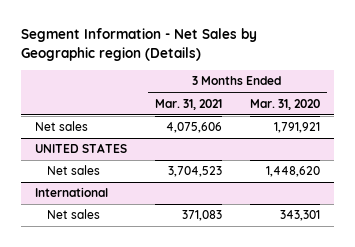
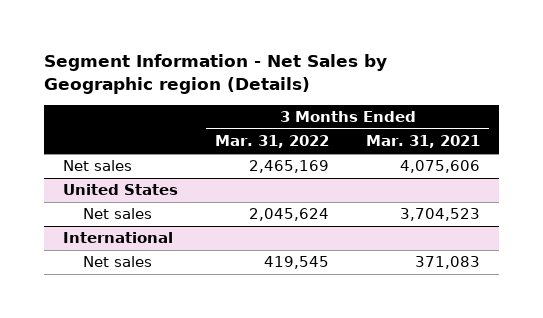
- | 3 Months Ended Mar. 31, 2021 | 3 Months Ended Mar. 31, 2020
+ | 3 Months Ended Mar. 31, 2022 | 3 Months Ended Mar. 31, 2021
- UNITED STATES
+ United States

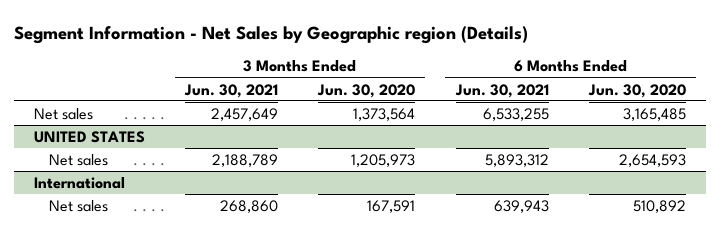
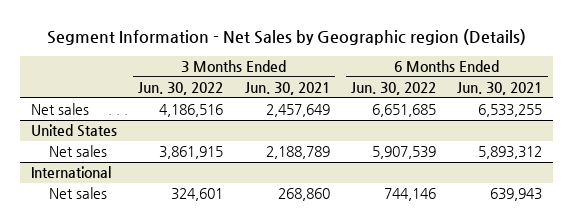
- | 3 Months Ended Jun. 30, 2021 | 3 Months Ended Jun. 30, 2020 | 6 Months Ended Jun. 30, 2021 | 6 Months Ended Jun. 30, 2020
+ | 3 Months Ended Jun. 30, 2022 | 3 Months Ended Jun. 30, 2021 | 6 Months Ended Jun. 30, 2022 | 6 Months Ended Jun. 30, 2021
- UNITED STATES
+ United States

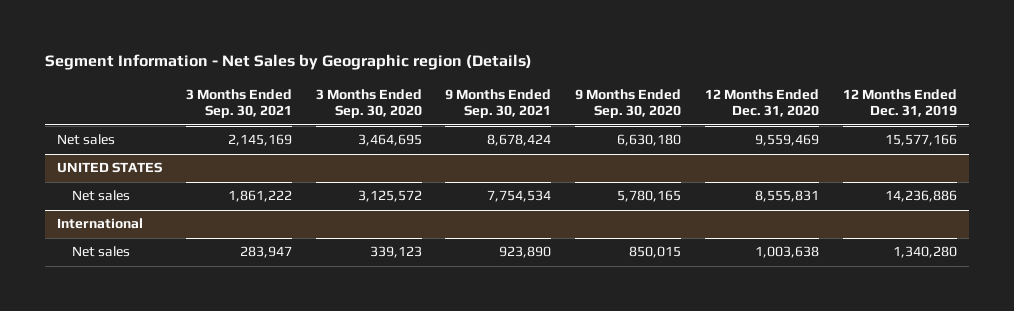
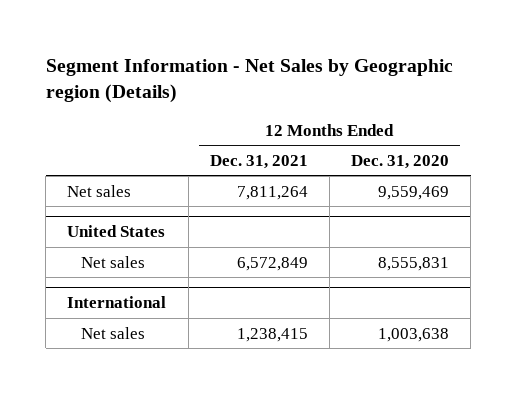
- | 3 Months Ended Sep. 30, 2021 | 3 Months Ended Sep. 30, 2020 | 9 Months Ended Sep. 30, 2021 | 9 Months Ended Sep. 30, 2020 | 12 Months Ended Dec. 31, 2020 | 12 Months Ended Dec. 31, 2019
+ | 12 Months Ended Dec. 31, 2021 | 12 Months Ended Dec. 31, 2020
- UNITED STATES
+ United States

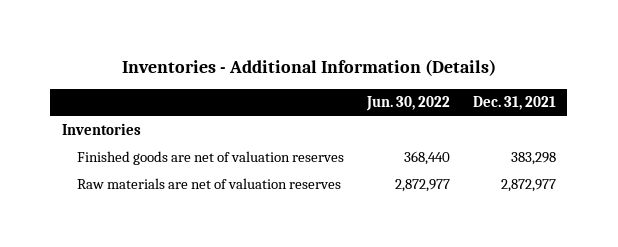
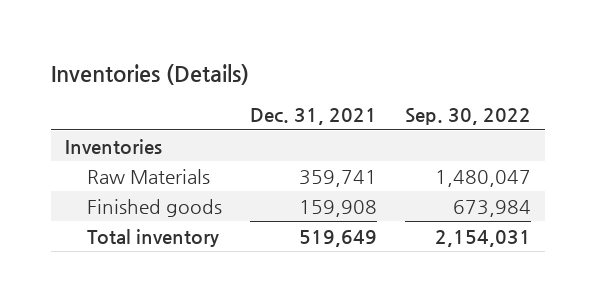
- Inventories - Additional Information (Details)
+ Inventories (Details)
- | Jun. 30, 2022 | Dec. 31, 2021
+ | Dec. 31, 2021 | Sep. 30, 2022
- Finished goods are net of valuation reserves | 368,440 | 383,298
- Raw materials are net of valuation reserves | 2,872,977 | 2,872,977
+ Raw Materials | 359,741 | 1,480,047
+ Finished goods | 159,908 | 673,984
+ Total inventory | 519,649 | 2,154,031

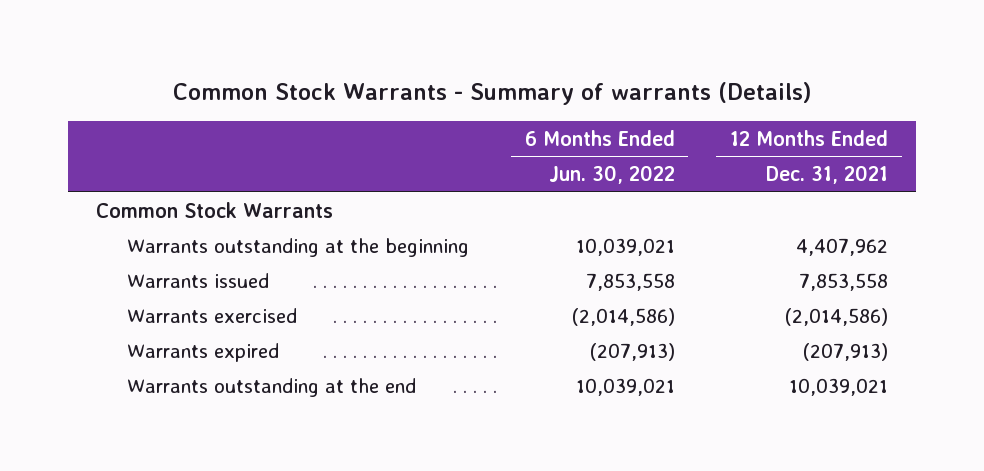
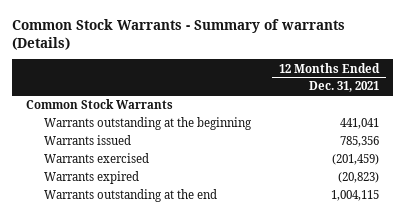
- | 6 Months Ended Jun. 30, 2022 | 12 Months Ended Dec. 31, 2021
+ | 12 Months Ended Dec. 31, 2021
- Warrants outstanding at the beginning | 10,039,021 | 4,407,962
- Warrants issued | 7,853,558 | 7,853,558
- Warrants exercised | (2,014,586) | (2,014,586)
- Warrants expired | (207,913) | (207,913)
- Warrants outstanding at the end | 10,039,021 | 10,039,021
+ Warrants outstanding at the beginning | 441,041
+ Warrants issued | 785,356
+ Warrants exercised | (201,459)
+ Warrants expired | (20,823)
+ Warrants outstanding at the end | 1,004,115

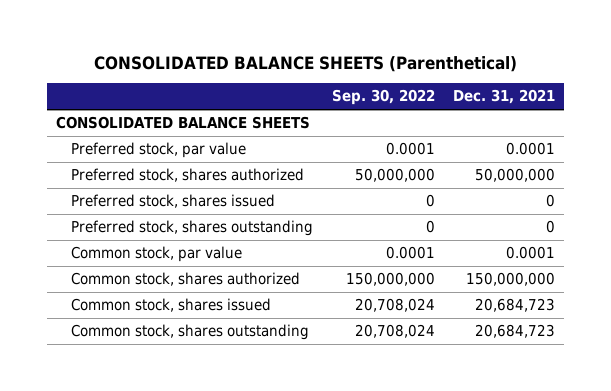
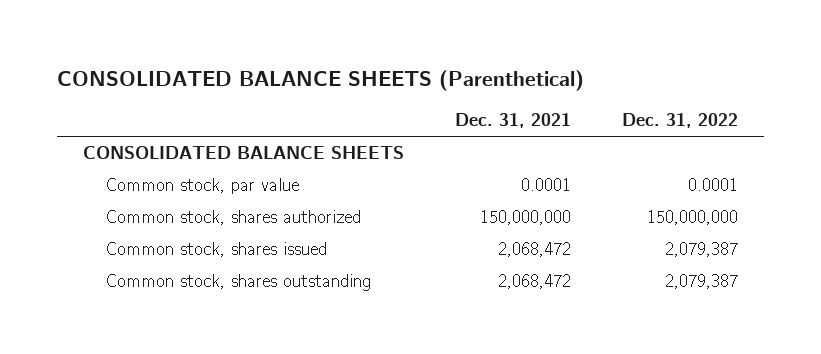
- | Sep. 30, 2022 | Dec. 31, 2021
+ | Dec. 31, 2021 | Dec. 31, 2022
- Preferred stock, par value | 0.0001 | 0.0001
- Preferred stock, shares authorized | 50,000,000 | 50,000,000
- Preferred stock, shares issued | 0 | 0
- Preferred stock, shares outstanding | 0 | 0
- Common stock, shares issued | 20,708,024 | 20,684,723
- Common stock, shares outstanding | 20,708,024 | 20,684,723
+ Common stock, shares issued | 2,068,472 | 2,079,387
+ Common stock, shares outstanding | 2,068,472 | 2,079,387

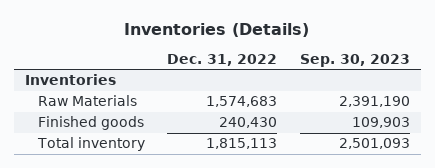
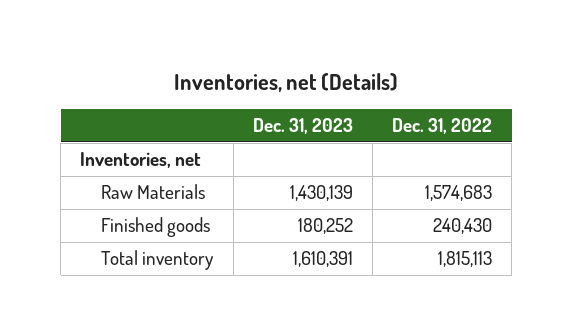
- Inventories (Details)
+ Inventories, net (Details)
- | Dec. 31, 2022 | Sep. 30, 2023
+ | Dec. 31, 2023 | Dec. 31, 2022
- Inventories
+ Inventories, net

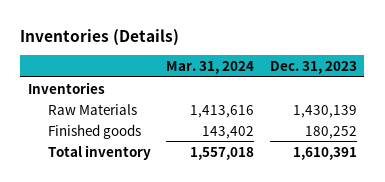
- Inventories, net (Details)
+ Inventories (Details)
- | Dec. 31, 2023 | Dec. 31, 2022
+ | Mar. 31, 2024 | Dec. 31, 2023
- Inventories, net
+ Inventories

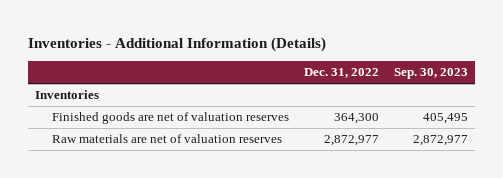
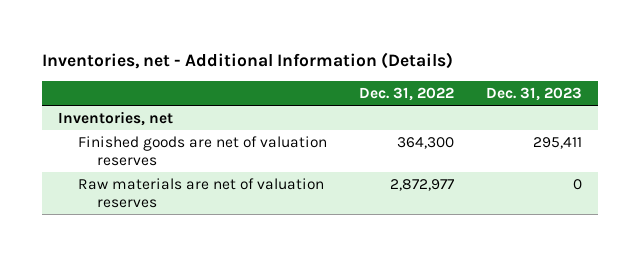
- Inventories - Additional Information (Details)
+ Inventories, net - Additional Information (Details)
- | Dec. 31, 2022 | Sep. 30, 2023
+ | Dec. 31, 2022 | Dec. 31, 2023
- Inventories
+ Inventories, net

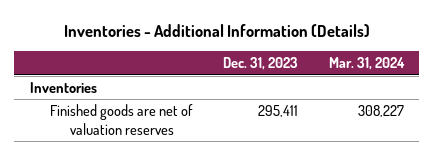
- Inventories, net - Additional Information (Details)
+ Inventories - Additional Information (Details)
- | Dec. 31, 2022 | Dec. 31, 2023
+ | Dec. 31, 2023 | Mar. 31, 2024
- Inventories, net
+ Inventories
- Raw materials are net of valuation reserves | 2,872,977 | 0

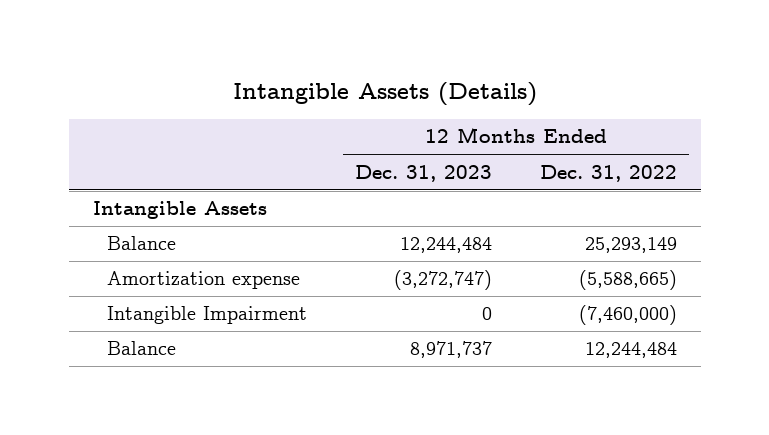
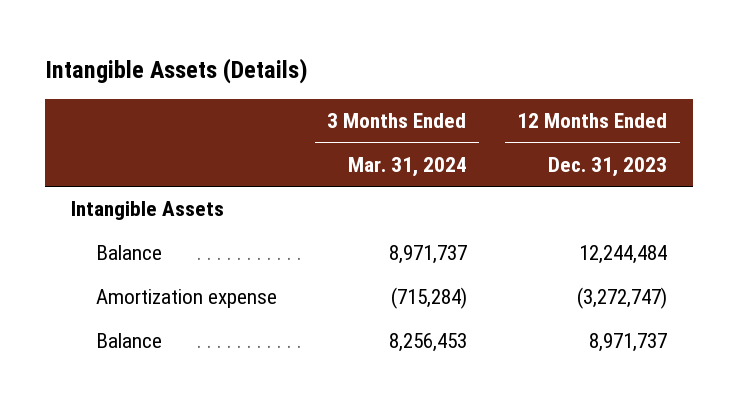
- | 12 Months Ended Dec. 31, 2023 | 12 Months Ended Dec. 31, 2022
+ | 3 Months Ended Mar. 31, 2024 | 12 Months Ended Dec. 31, 2023
- Intangible Impairment | 0 | (7,460,000)

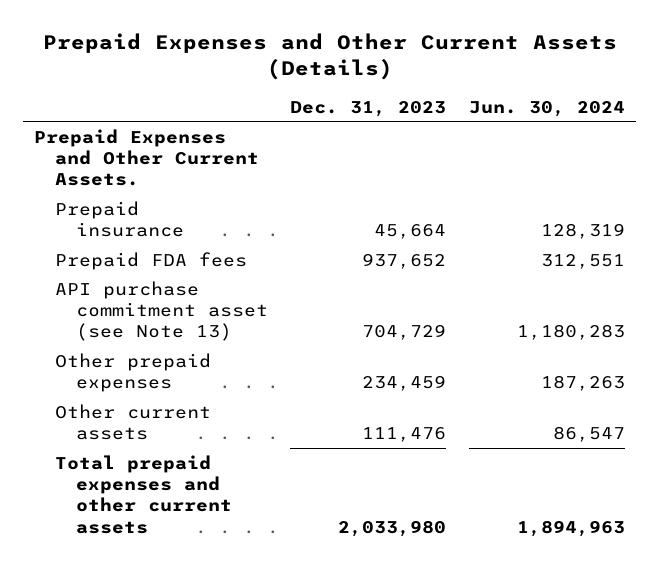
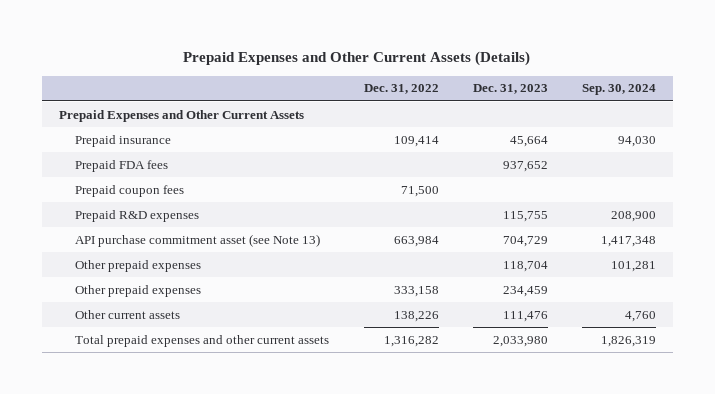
- | Dec. 31, 2023 | Jun. 30, 2024
+ | Dec. 31, 2022 | Dec. 31, 2023 | Sep. 30, 2024
- Prepaid Expenses and Other Current Assets.
+ Prepaid Expenses and Other Current Assets
+ Prepaid coupon fees | 71,500 | |
+ Prepaid R&D expenses | | 115,755 | 208,900
+ Other prepaid expenses | | 118,704 | 101,281

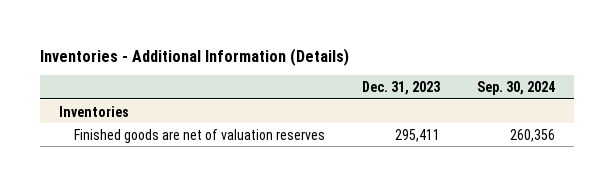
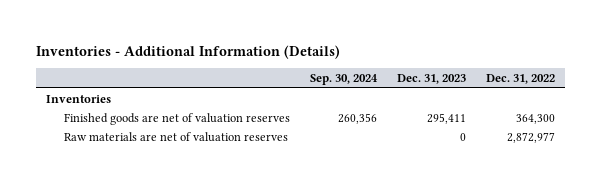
- | Dec. 31, 2023 | Sep. 30, 2024
+ | Sep. 30, 2024 | Dec. 31, 2023 | Dec. 31, 2022
+ Raw materials are net of valuation reserves | | 0 | 2,872,977

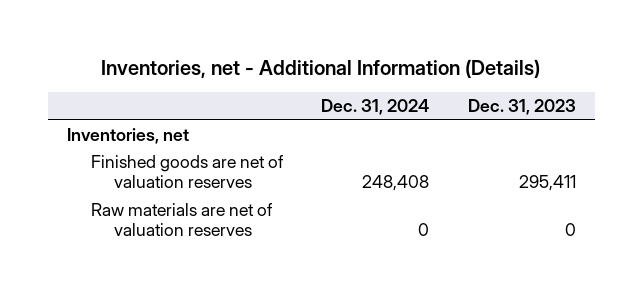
- Inventories - Additional Information (Details)
+ Inventories, net - Additional Information (Details)
- | Sep. 30, 2024 | Dec. 31, 2023 | Dec. 31, 2022
+ | Dec. 31, 2024 | Dec. 31, 2023
- Inventories
+ Inventories, net

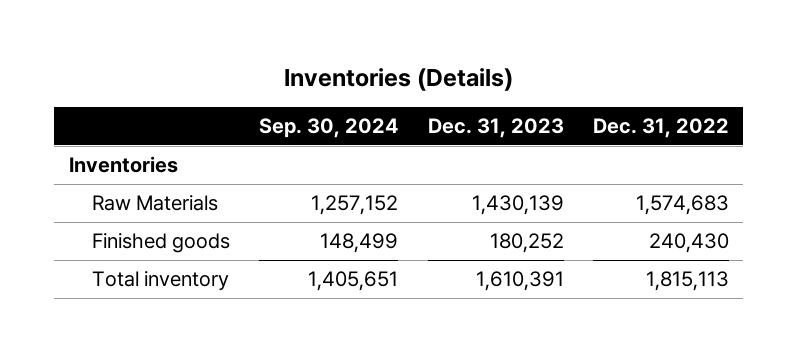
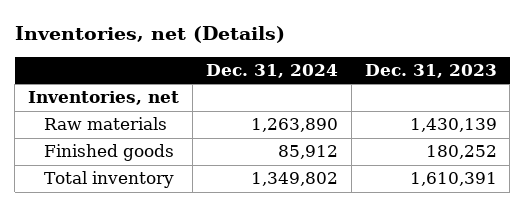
- Inventories (Details)
+ Inventories, net (Details)
- | Sep. 30, 2024 | Dec. 31, 2023 | Dec. 31, 2022
+ | Dec. 31, 2024 | Dec. 31, 2023
- Inventories
- Raw Materials | 1,257,152 | 1,430,139 | 1,574,683
+ Inventories, net
+ Raw materials | 1,263,890 | 1,430,139

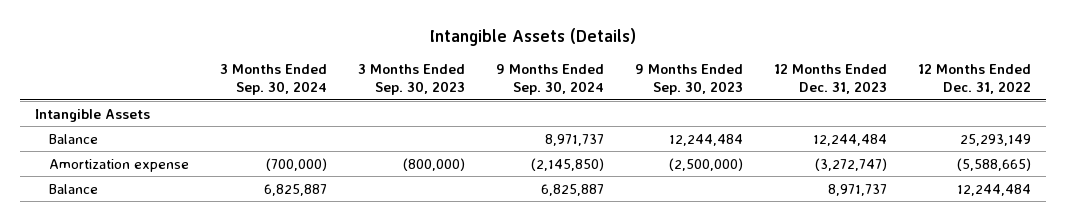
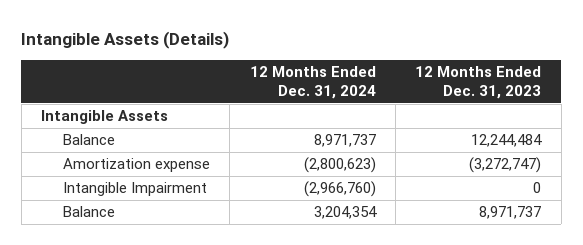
- | 3 Months Ended Sep. 30, 2024 | 3 Months Ended Sep. 30, 2023 | 9 Months Ended Sep. 30, 2024 | 9 Months Ended Sep. 30, 2023 | 12 Months Ended Dec. 31, 2023 | 12 Months Ended Dec. 31, 2022
+ | 12 Months Ended Dec. 31, 2024 | 12 Months Ended Dec. 31, 2023
+ Intangible Impairment | (2,966,760) | 0

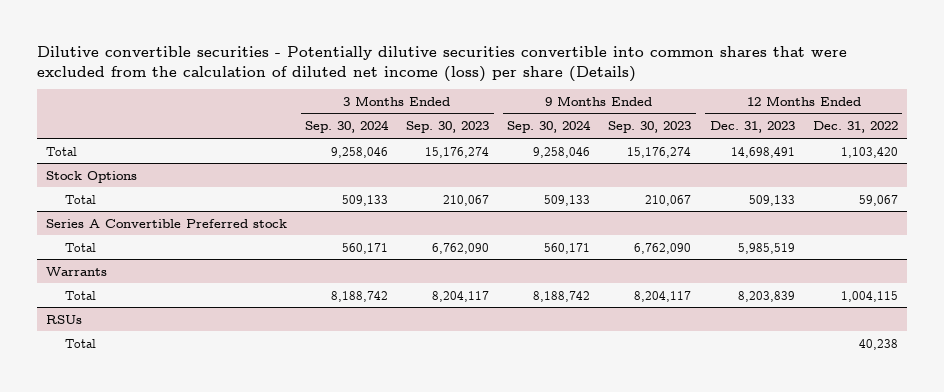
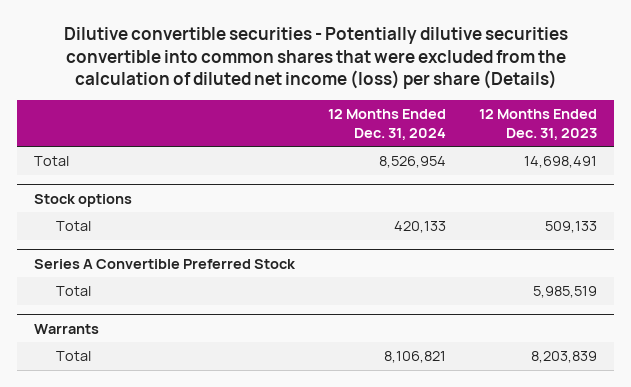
- | 3 Months Ended Sep. 30, 2024 | 3 Months Ended Sep. 30, 2023 | 9 Months Ended Sep. 30, 2024 | 9 Months Ended Sep. 30, 2023 | 12 Months Ended Dec. 31, 2023 | 12 Months Ended Dec. 31, 2022
+ | 12 Months Ended Dec. 31, 2024 | 12 Months Ended Dec. 31, 2023
- Stock Options
+ Stock options
- Series A Convertible Preferred stock
+ Series A Convertible Preferred Stock
- RSUs
- Total | | | | | | 40,238

